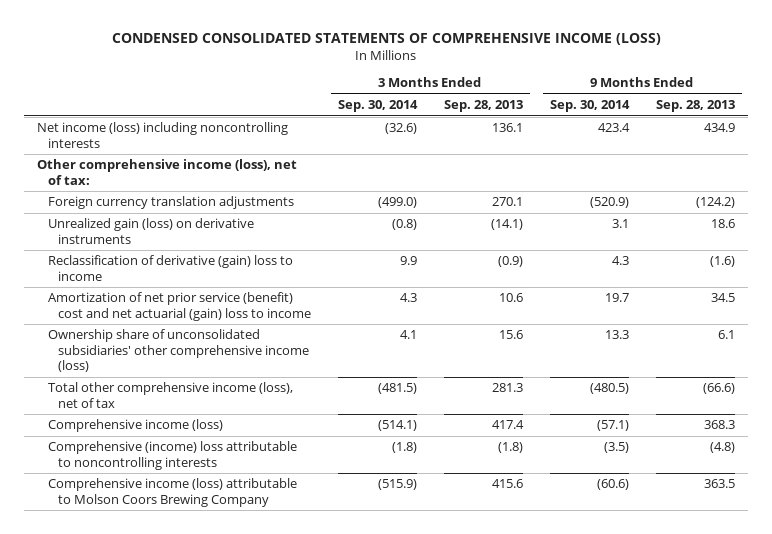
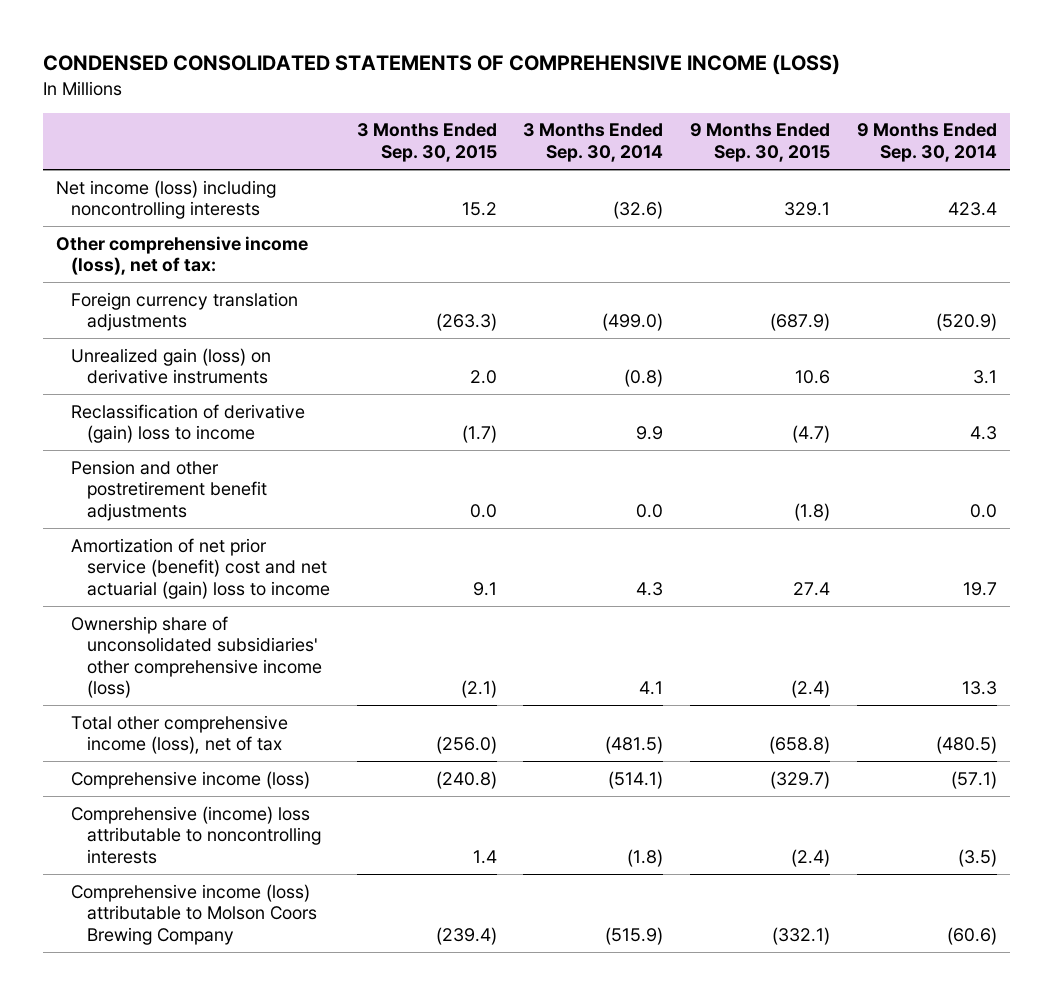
- | 3 Months Ended Sep. 30, 2014 | 3 Months Ended Sep. 28, 2013 | 9 Months Ended Sep. 30, 2014 | 9 Months Ended Sep. 28, 2013
+ | 3 Months Ended Sep. 30, 2015 | 3 Months Ended Sep. 30, 2014 | 9 Months Ended Sep. 30, 2015 | 9 Months Ended Sep. 30, 2014
+ Pension and other postretirement benefit adjustments | 0.0 | 0.0 | (1.8) | 0.0

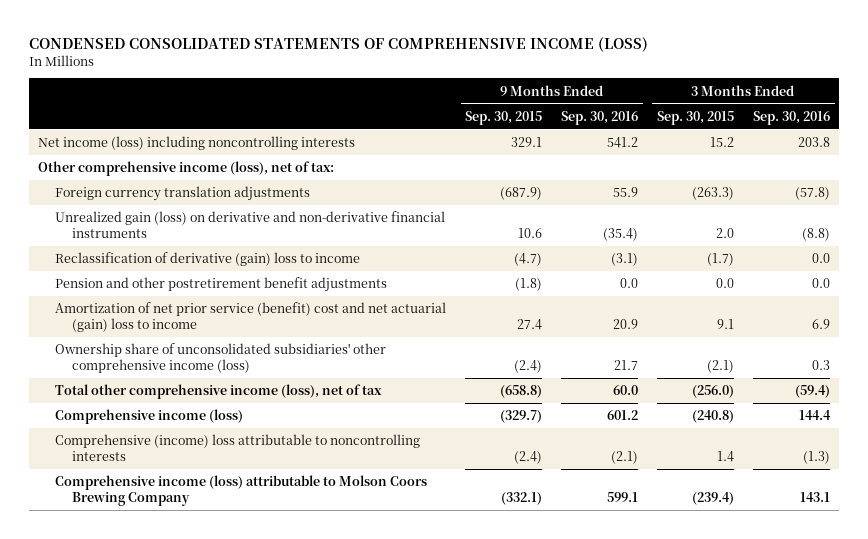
- | 3 Months Ended Sep. 30, 2015 | 3 Months Ended Sep. 30, 2014 | 9 Months Ended Sep. 30, 2015 | 9 Months Ended Sep. 30, 2014
+ | 9 Months Ended Sep. 30, 2015 | 9 Months Ended Sep. 30, 2016 | 3 Months Ended Sep. 30, 2015 | 3 Months Ended Sep. 30, 2016
- Unrealized gain (loss) on derivative instruments | 2.0 | (0.8) | 10.6 | 3.1
+ Unrealized gain (loss) on derivative and non-derivative financial instruments | 10.6 | (35.4) | 2.0 | (8.8)

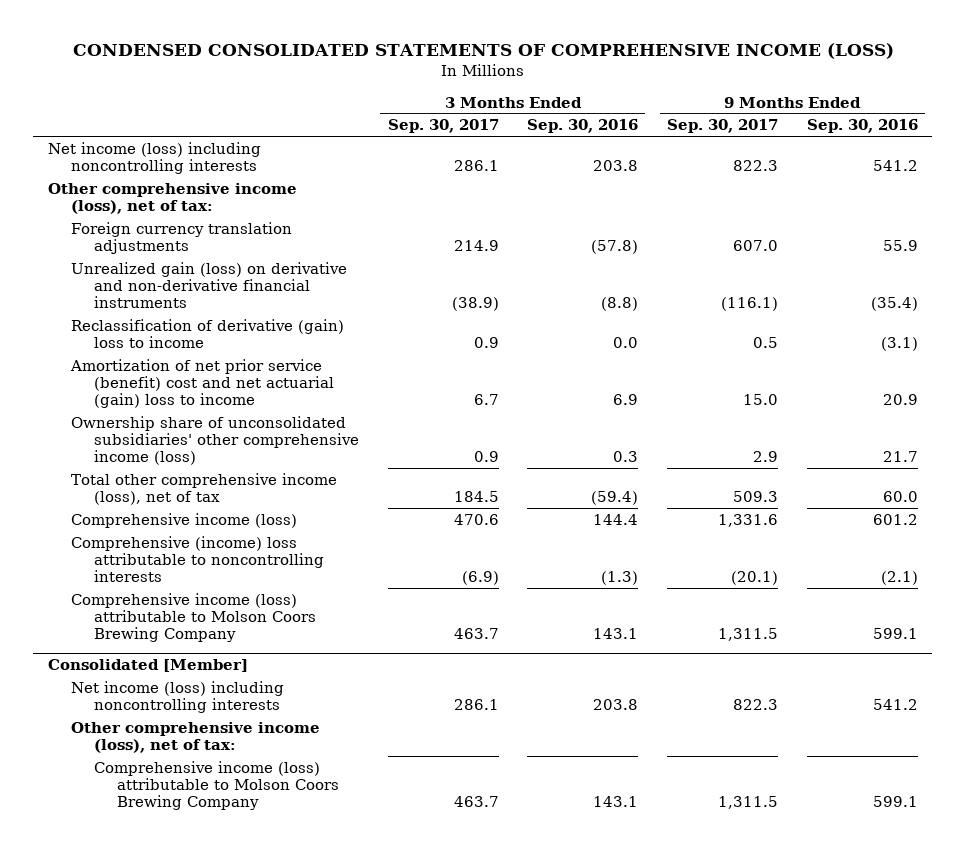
- | 9 Months Ended Sep. 30, 2015 | 9 Months Ended Sep. 30, 2016 | 3 Months Ended Sep. 30, 2015 | 3 Months Ended Sep. 30, 2016
+ | 3 Months Ended Sep. 30, 2017 | 3 Months Ended Sep. 30, 2016 | 9 Months Ended Sep. 30, 2017 | 9 Months Ended Sep. 30, 2016
- Pension and other postretirement benefit adjustments | (1.8) | 0.0 | 0.0 | 0.0
+ Consolidated [Member]
+ Net income (loss) including noncontrolling interests | 286.1 | 203.8 | 822.3 | 541.2
+ Other comprehensive income (loss), net of tax:
+ Comprehensive income (loss) attributable to Molson Coors Brewing Company | 463.7 | 143.1 | 1,311.5 | 599.1

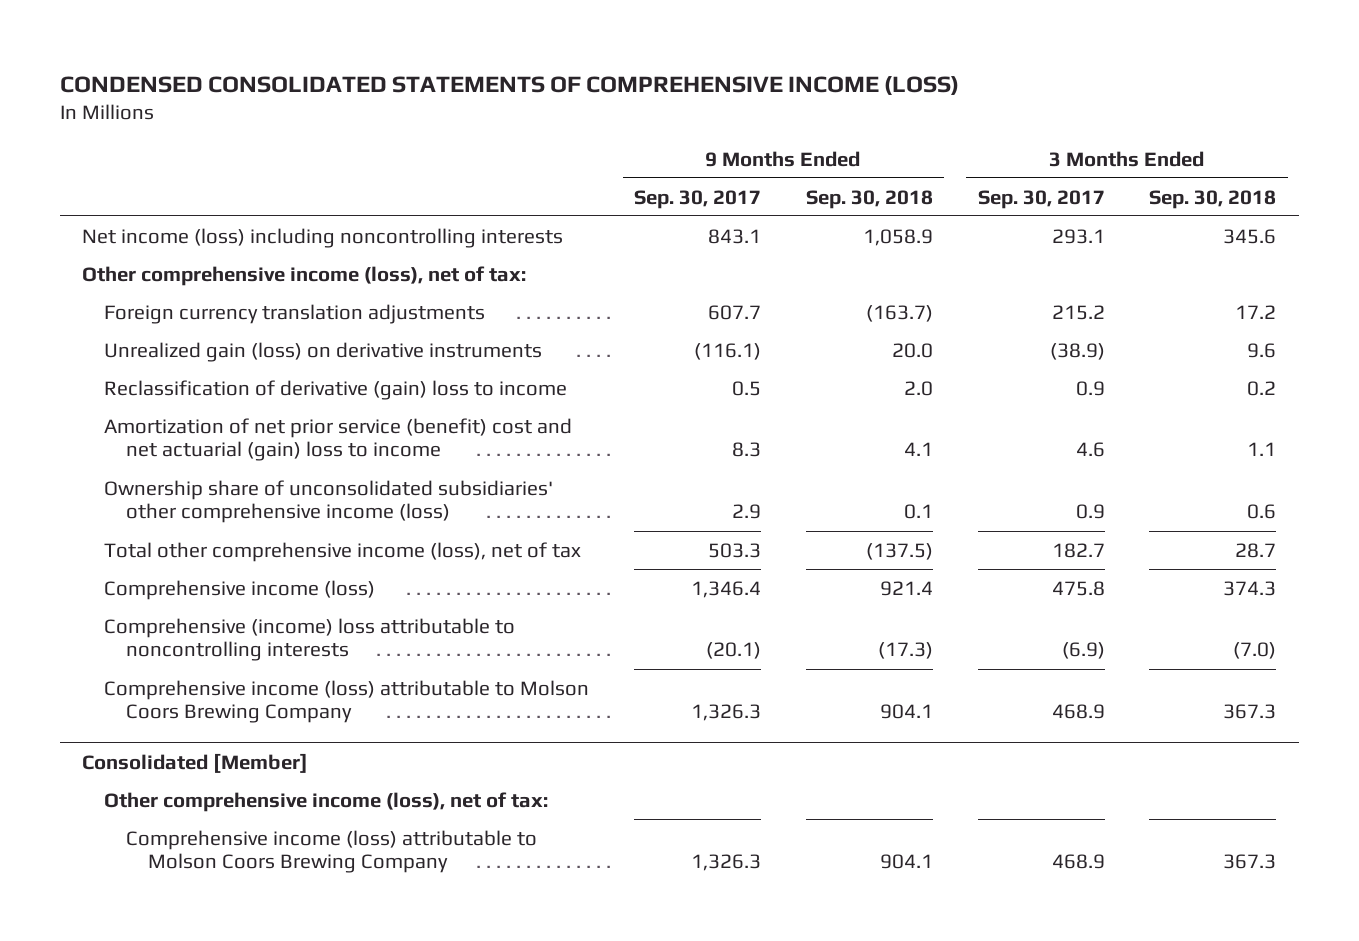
- | 3 Months Ended Sep. 30, 2017 | 3 Months Ended Sep. 30, 2016 | 9 Months Ended Sep. 30, 2017 | 9 Months Ended Sep. 30, 2016
+ | 9 Months Ended Sep. 30, 2017 | 9 Months Ended Sep. 30, 2018 | 3 Months Ended Sep. 30, 2017 | 3 Months Ended Sep. 30, 2018
- Net income (loss) including noncontrolling interests | 286.1 | 203.8 | 822.3 | 541.2
+ Net income (loss) including noncontrolling interests | 843.1 | 1,058.9 | 293.1 | 345.6
- Foreign currency translation adjustments | 214.9 | (57.8) | 607.0 | 55.9
- Unrealized gain (loss) on derivative and non-derivative financial instruments | (38.9) | (8.8) | (116.1) | (35.4)
+ Foreign currency translation adjustments | 607.7 | (163.7) | 215.2 | 17.2
+ Unrealized gain (loss) on derivative instruments | (116.1) | 20.0 | (38.9) | 9.6
- Amortization of net prior service (benefit) cost and net actuarial (gain) loss to income | 6.7 | 6.9 | 15.0 | 20.9
+ Amortization of net prior service (benefit) cost and net actuarial (gain) loss to income | 8.3 | 4.1 | 4.6 | 1.1
- Total other comprehensive income (loss), net of tax | 184.5 | (59.4) | 509.3 | 60.0
- Comprehensive income (loss) | 470.6 | 144.4 | 1,331.6 | 601.2
+ Total other comprehensive income (loss), net of tax | 503.3 | (137.5) | 182.7 | 28.7
+ Comprehensive income (loss) | 1,346.4 | 921.4 | 475.8 | 374.3
- Comprehensive income (loss) attributable to Molson Coors Brewing Company | 463.7 | 143.1 | 1,311.5 | 599.1
+ Comprehensive income (loss) attributable to Molson Coors Brewing Company | 1,326.3 | 904.1 | 468.9 | 367.3
@ Consolidated [Member]
- Net income (loss) including noncontrolling interests | 286.1 | 203.8 | 822.3 | 541.2
- Comprehensive income (loss) attributable to Molson Coors Brewing Company | 463.7 | 143.1 | 1,311.5 | 599.1
+ Comprehensive income (loss) attributable to Molson Coors Brewing Company | 1,326.3 | 904.1 | 468.9 | 367.3

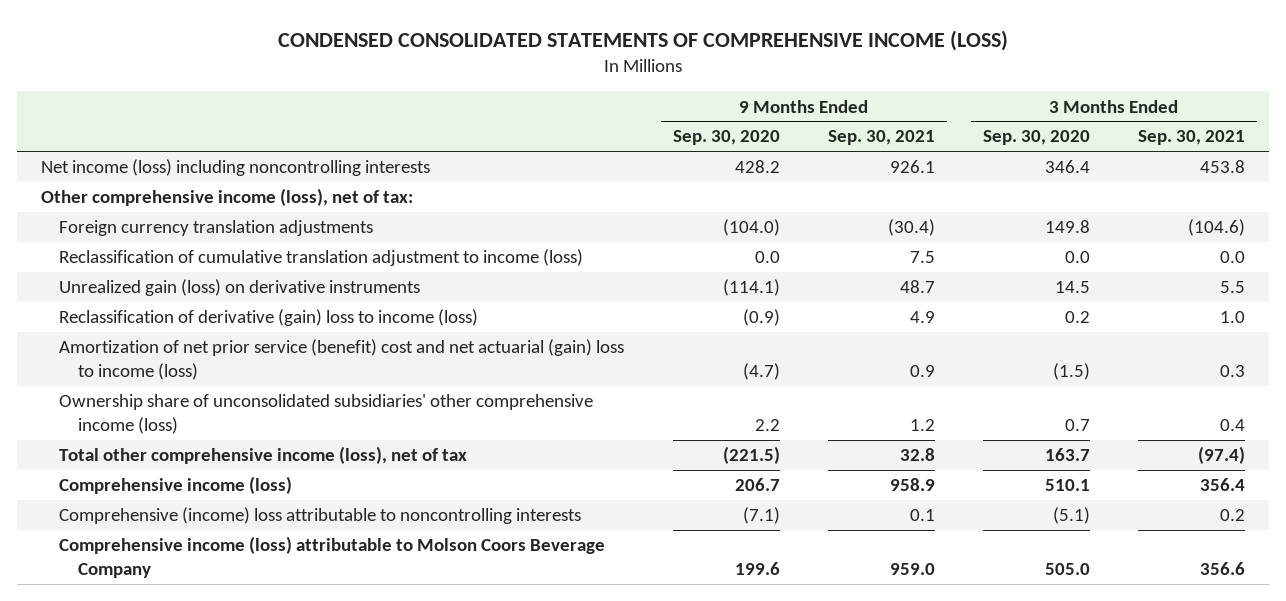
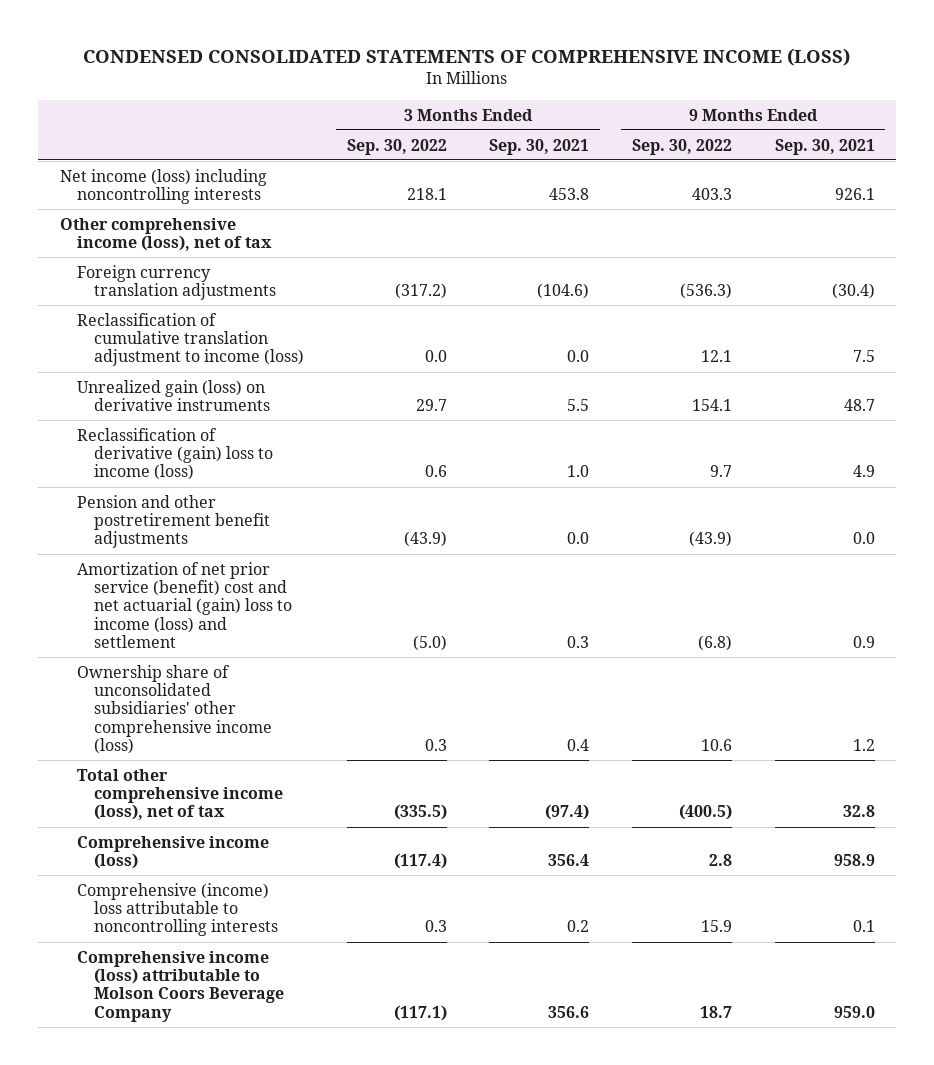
- | 9 Months Ended Sep. 30, 2020 | 9 Months Ended Sep. 30, 2021 | 3 Months Ended Sep. 30, 2020 | 3 Months Ended Sep. 30, 2021
+ | 3 Months Ended Sep. 30, 2022 | 3 Months Ended Sep. 30, 2021 | 9 Months Ended Sep. 30, 2022 | 9 Months Ended Sep. 30, 2021
- Other comprehensive income (loss), net of tax:
+ Other comprehensive income (loss), net of tax
- Amortization of net prior service (benefit) cost and net actuarial (gain) loss to income (loss) | (4.7) | 0.9 | (1.5) | 0.3
+ Pension and other postretirement benefit adjustments | (43.9) | 0.0 | (43.9) | 0.0
+ Amortization of net prior service (benefit) cost and net actuarial (gain) loss to income (loss) and settlement | (5.0) | 0.3 | (6.8) | 0.9

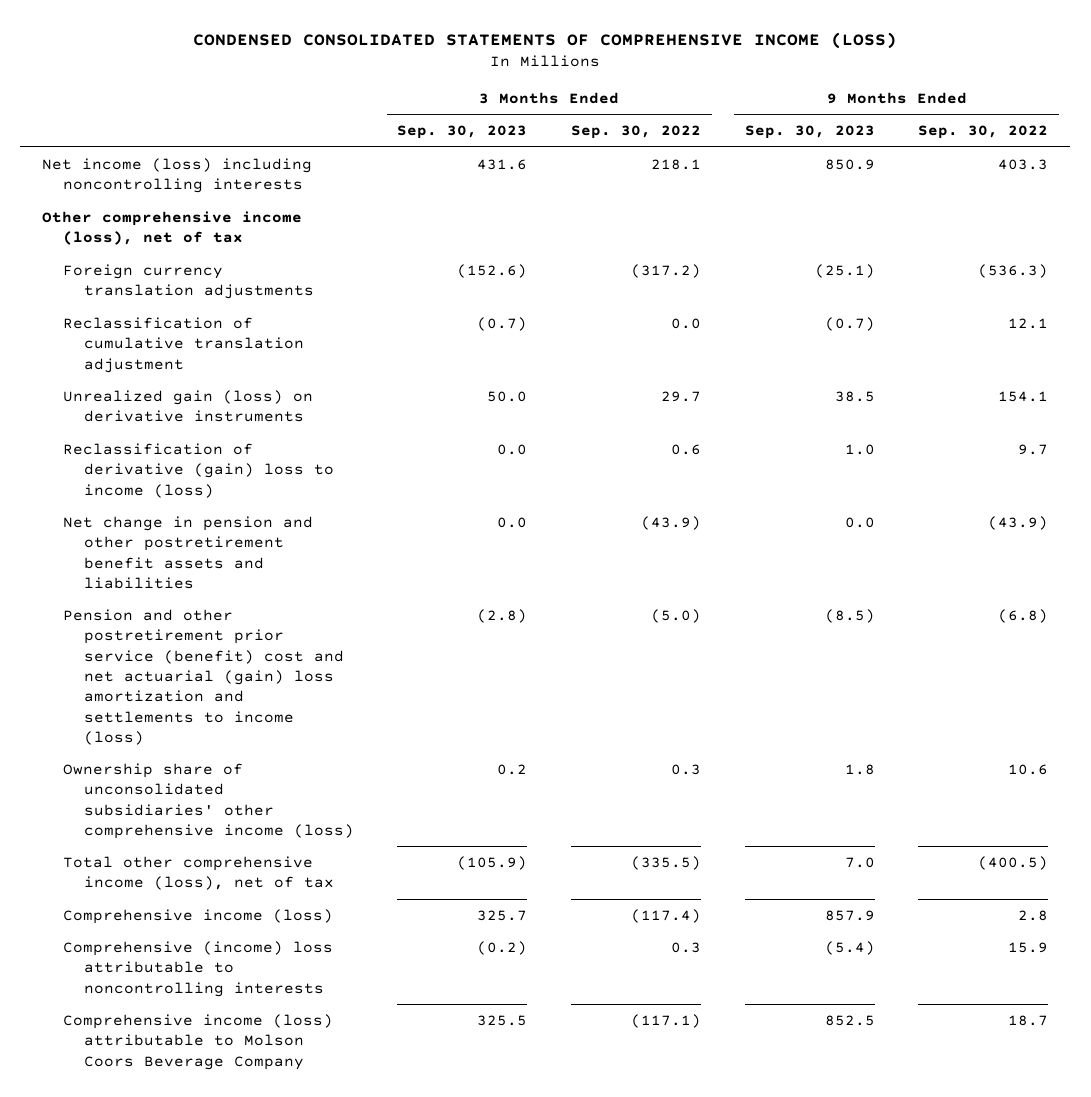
- | 3 Months Ended Sep. 30, 2022 | 3 Months Ended Sep. 30, 2021 | 9 Months Ended Sep. 30, 2022 | 9 Months Ended Sep. 30, 2021
+ | 3 Months Ended Sep. 30, 2023 | 3 Months Ended Sep. 30, 2022 | 9 Months Ended Sep. 30, 2023 | 9 Months Ended Sep. 30, 2022
- Reclassification of cumulative translation adjustment to income (loss) | 0.0 | 0.0 | 12.1 | 7.5
+ Reclassification of cumulative translation adjustment | (0.7) | 0.0 | (0.7) | 12.1
- Pension and other postretirement benefit adjustments | (43.9) | 0.0 | (43.9) | 0.0
- Amortization of net prior service (benefit) cost and net actuarial (gain) loss to income (loss) and settlement | (5.0) | 0.3 | (6.8) | 0.9
+ Net change in pension and other postretirement benefit assets and liabilities | 0.0 | (43.9) | 0.0 | (43.9)
+ Pension and other postretirement prior service (benefit) cost and net actuarial (gain) loss amortization and settlements to income (loss) | (2.8) | (5.0) | (8.5) | (6.8)

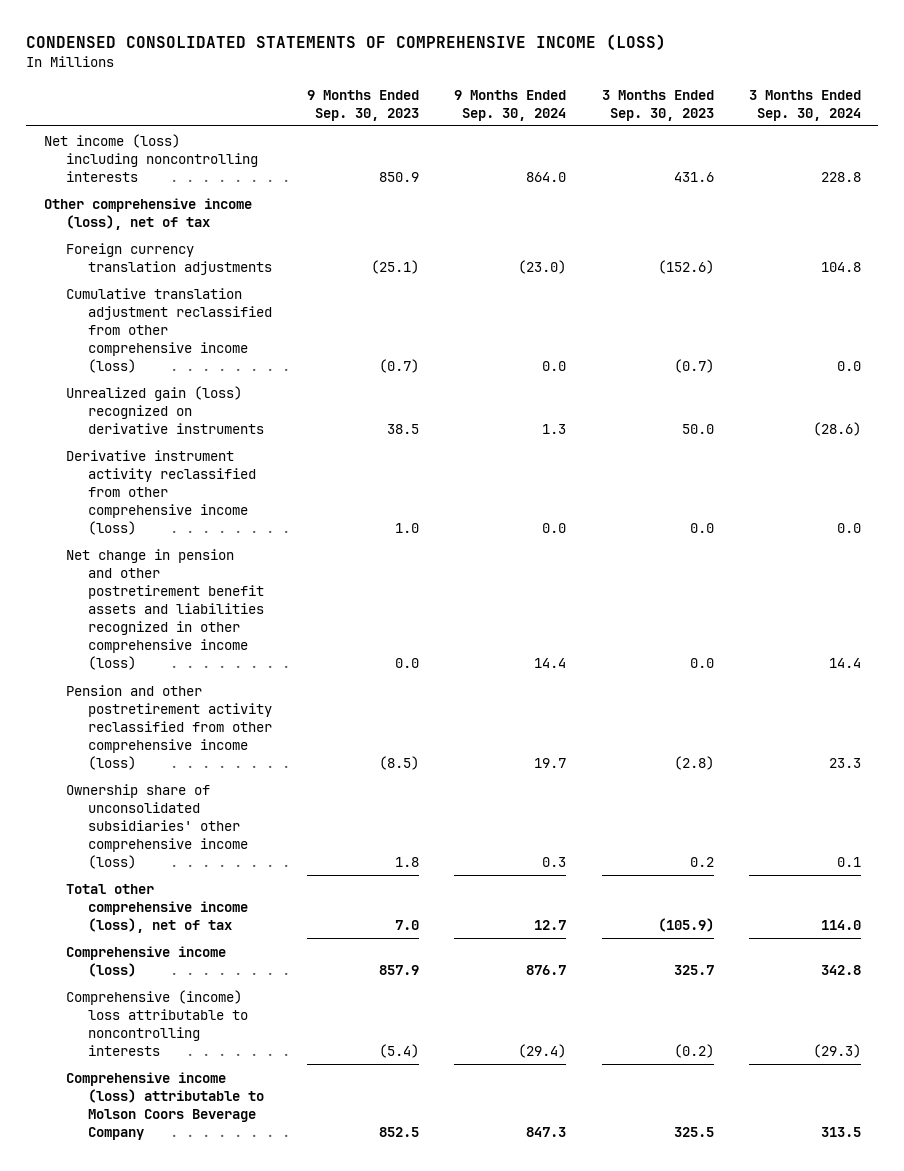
- | 3 Months Ended Sep. 30, 2023 | 3 Months Ended Sep. 30, 2022 | 9 Months Ended Sep. 30, 2023 | 9 Months Ended Sep. 30, 2022
+ | 9 Months Ended Sep. 30, 2023 | 9 Months Ended Sep. 30, 2024 | 3 Months Ended Sep. 30, 2023 | 3 Months Ended Sep. 30, 2024
- Reclassification of cumulative translation adjustment | (0.7) | 0.0 | (0.7) | 12.1
- Unrealized gain (loss) on derivative instruments | 50.0 | 29.7 | 38.5 | 154.1
- Reclassification of derivative (gain) loss to income (loss) | 0.0 | 0.6 | 1.0 | 9.7
- Net change in pension and other postretirement benefit assets and liabilities | 0.0 | (43.9) | 0.0 | (43.9)
- Pension and other postretirement prior service (benefit) cost and net actuarial (gain) loss amortization and settlements to income (loss) | (2.8) | (5.0) | (8.5) | (6.8)
+ Cumulative translation adjustment reclassified from other comprehensive income (loss) | (0.7) | 0.0 | (0.7) | 0.0
+ Unrealized gain (loss) recognized on derivative instruments | 38.5 | 1.3 | 50.0 | (28.6)
+ Derivative instrument activity reclassified from other comprehensive income (loss) | 1.0 | 0.0 | 0.0 | 0.0
+ Net change in pension and other postretirement benefit assets and liabilities recognized in other comprehensive income (loss) | 0.0 | 14.4 | 0.0 | 14.4
+ Pension and other postretirement activity reclassified from other comprehensive income (loss) | (8.5) | 19.7 | (2.8) | 23.3

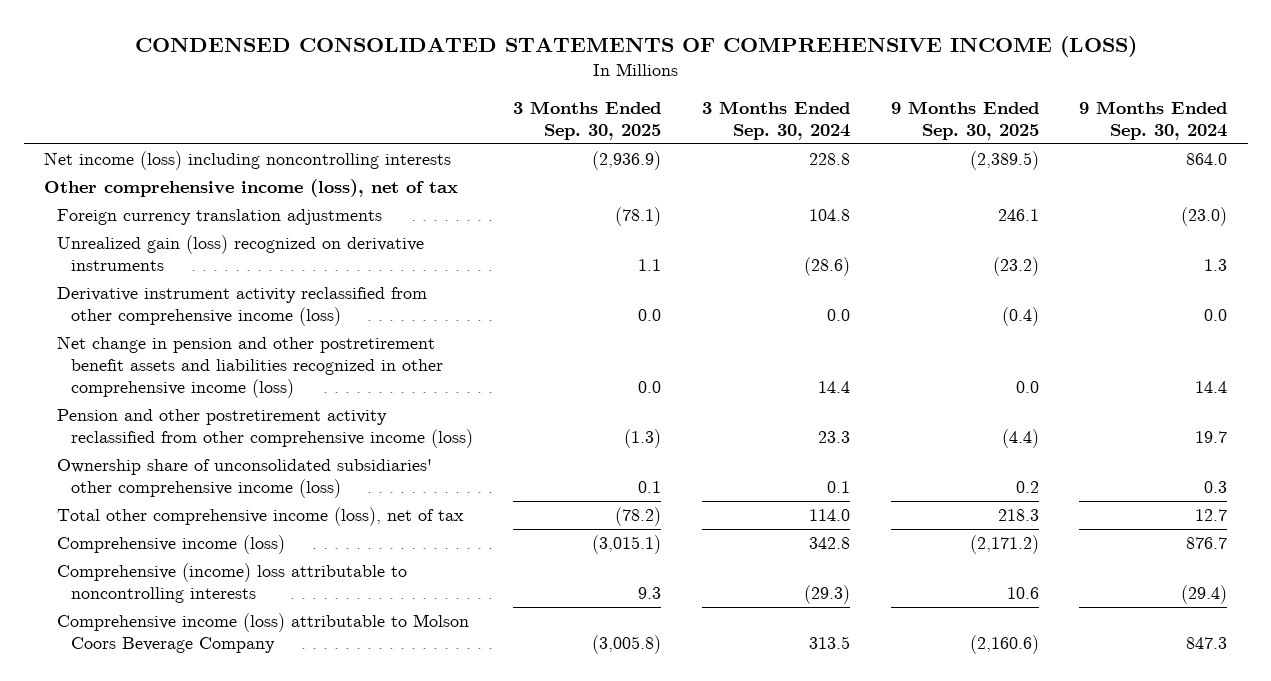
- | 9 Months Ended Sep. 30, 2023 | 9 Months Ended Sep. 30, 2024 | 3 Months Ended Sep. 30, 2023 | 3 Months Ended Sep. 30, 2024
+ | 3 Months Ended Sep. 30, 2025 | 3 Months Ended Sep. 30, 2024 | 9 Months Ended Sep. 30, 2025 | 9 Months Ended Sep. 30, 2024
- Cumulative translation adjustment reclassified from other comprehensive income (loss) | (0.7) | 0.0 | (0.7) | 0.0

